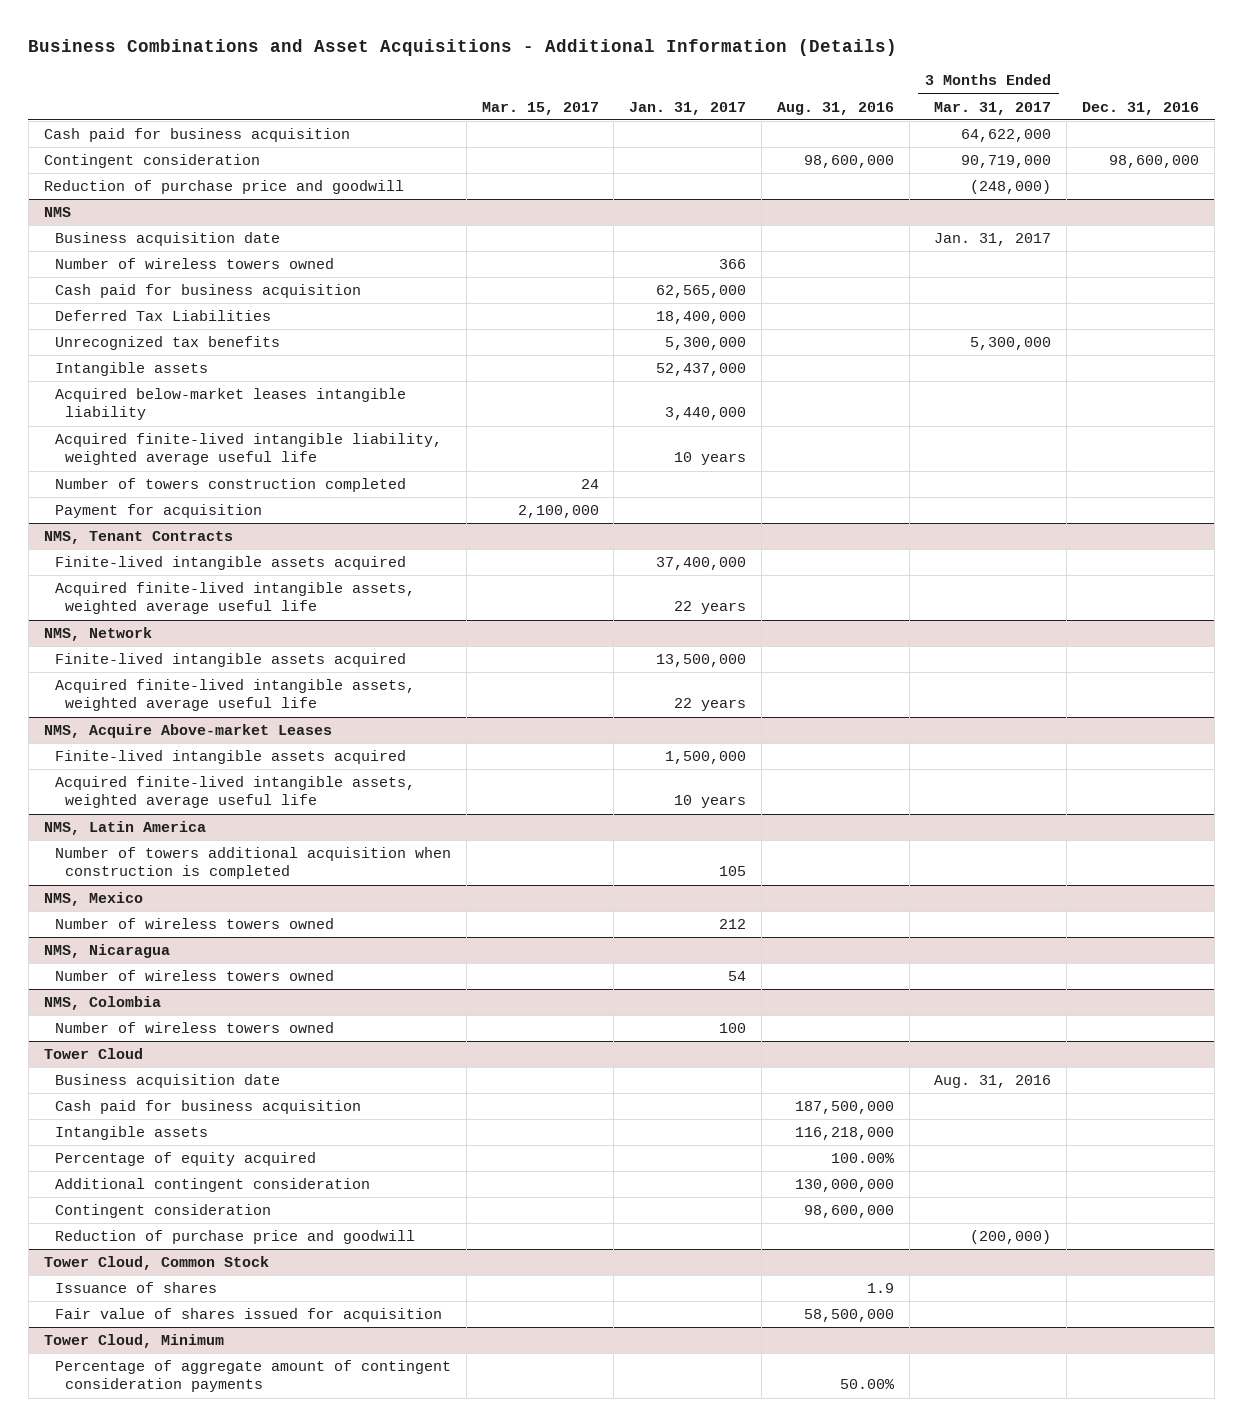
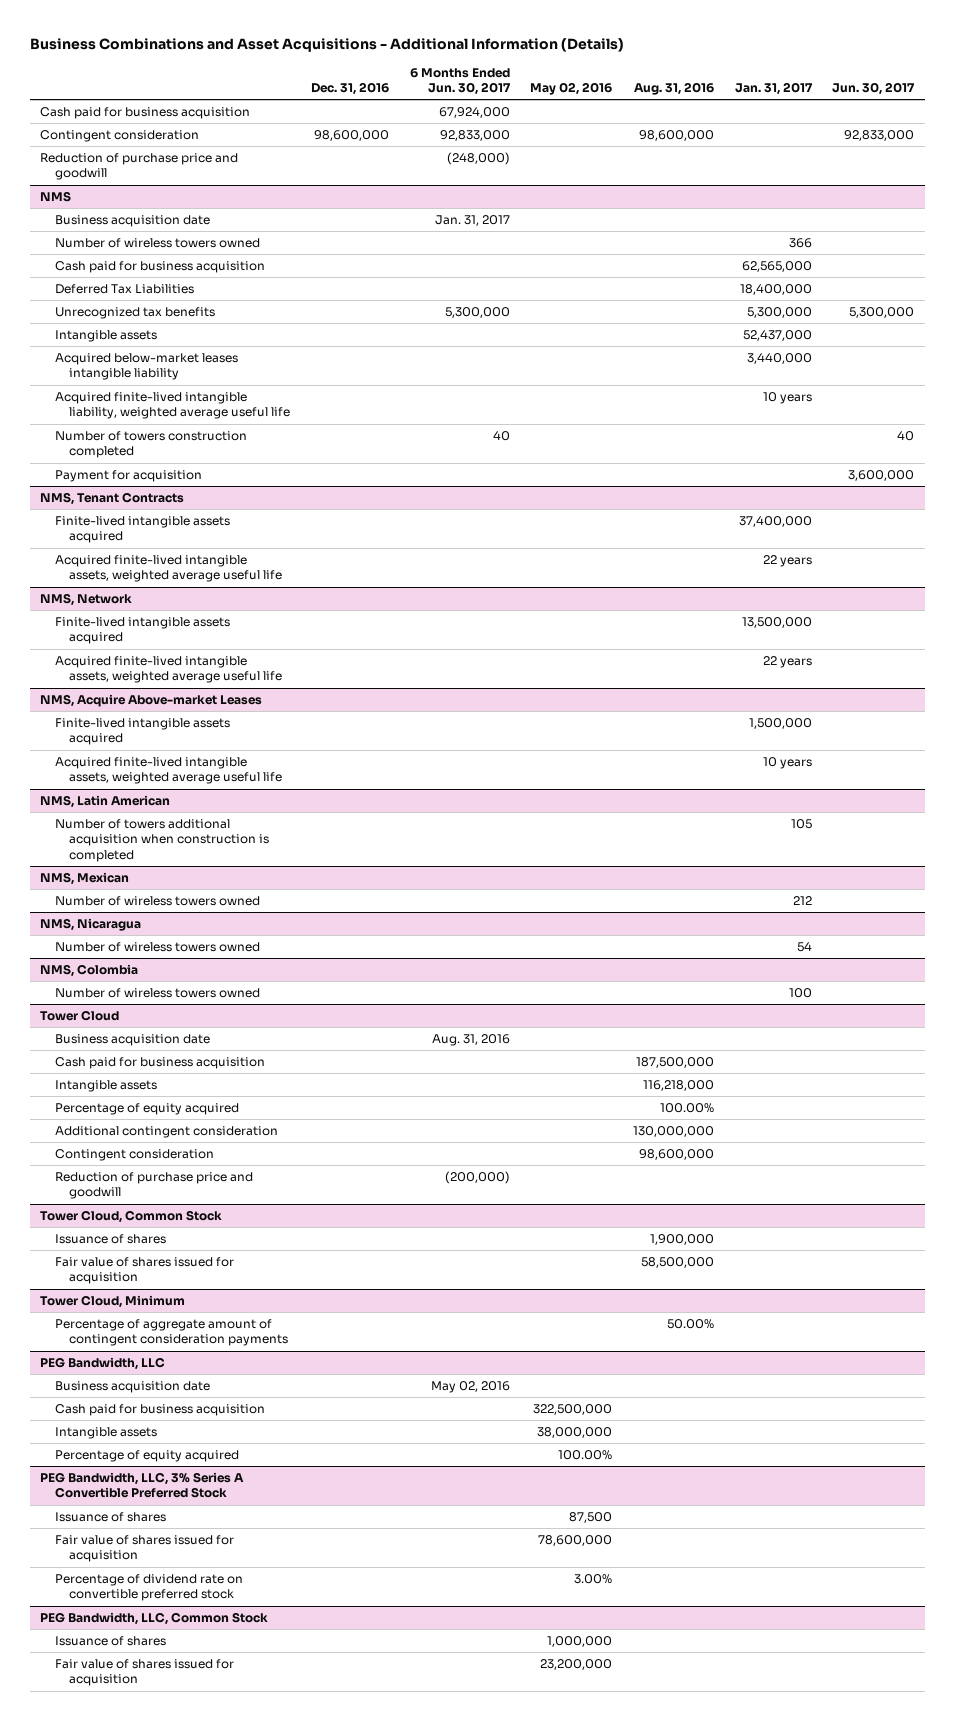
- | Mar. 15, 2017 | Jan. 31, 2017 | Aug. 31, 2016 | 3 Months Ended Mar. 31, 2017 | Dec. 31, 2016
+ | Dec. 31, 2016 | 6 Months Ended Jun. 30, 2017 | May 02, 2016 | Aug. 31, 2016 | Jan. 31, 2017 | Jun. 30, 2017
- NMS, Latin America
+ NMS, Latin American
- NMS, Mexico
+ NMS, Mexican
@ Tower Cloud, Common Stock
- Issuance of shares | | | 1.9 | |
+ Issuance of shares | | | | 1,900,000 | |
+ PEG Bandwidth, LLC
+ Business acquisition date | | May 02, 2016 | | | |
+ Cash paid for business acquisition | | | 322,500,000 | | |
+ Intangible assets | | | 38,000,000 | | |
+ Percentage of equity acquired | | | 100.00% | | |
+ PEG Bandwidth, LLC, 3% Series A Convertible Preferred Stock
+ Issuance of shares | | | 87,500 | | |
+ Fair value of shares issued for acquisition | | | 78,600,000 | | |
+ Percentage of dividend rate on convertible preferred stock | | | 3.00% | | |
+ PEG Bandwidth, LLC, Common Stock
+ Issuance of shares | | | 1,000,000 | | |
+ Fair value of shares issued for acquisition | | | 23,200,000 | | |

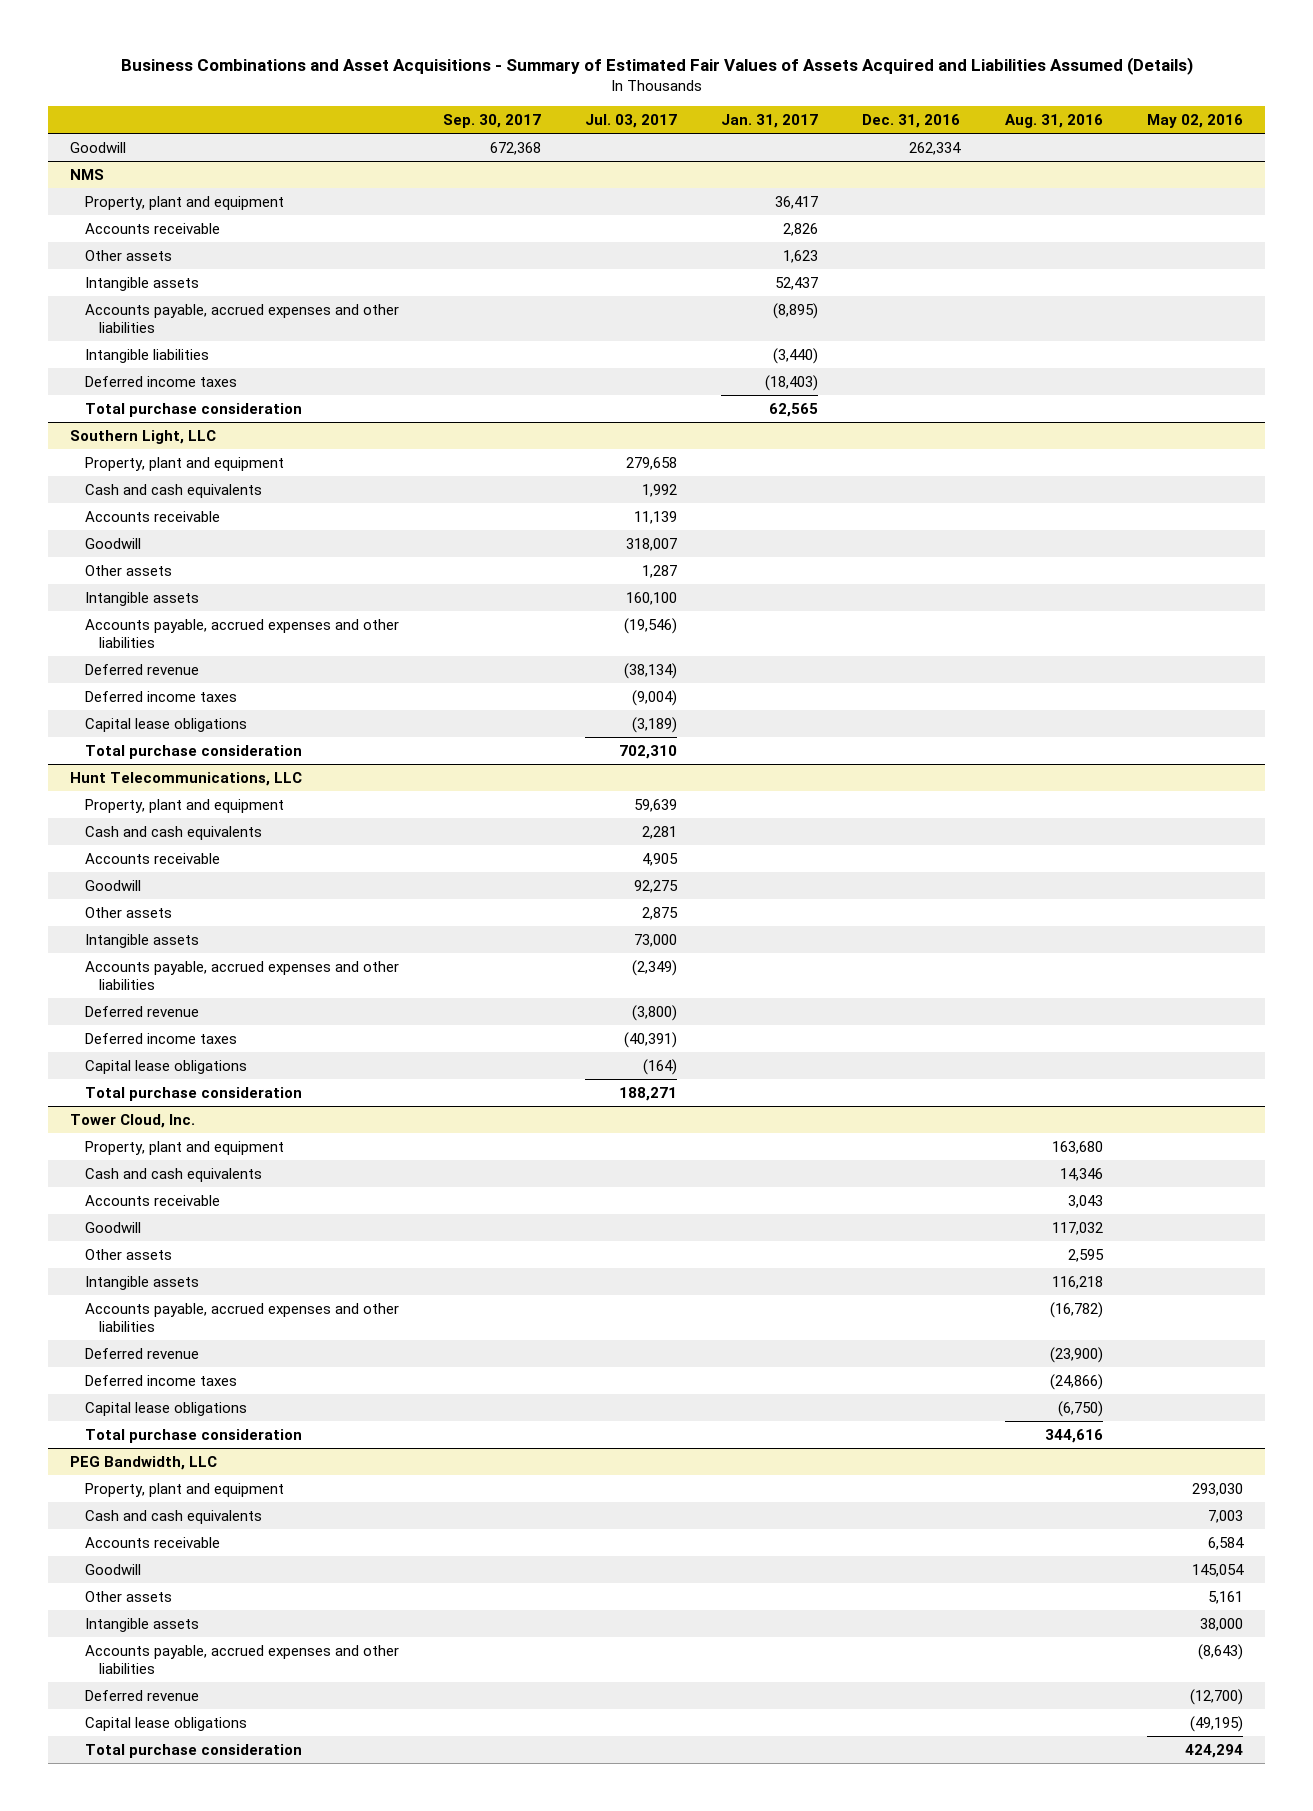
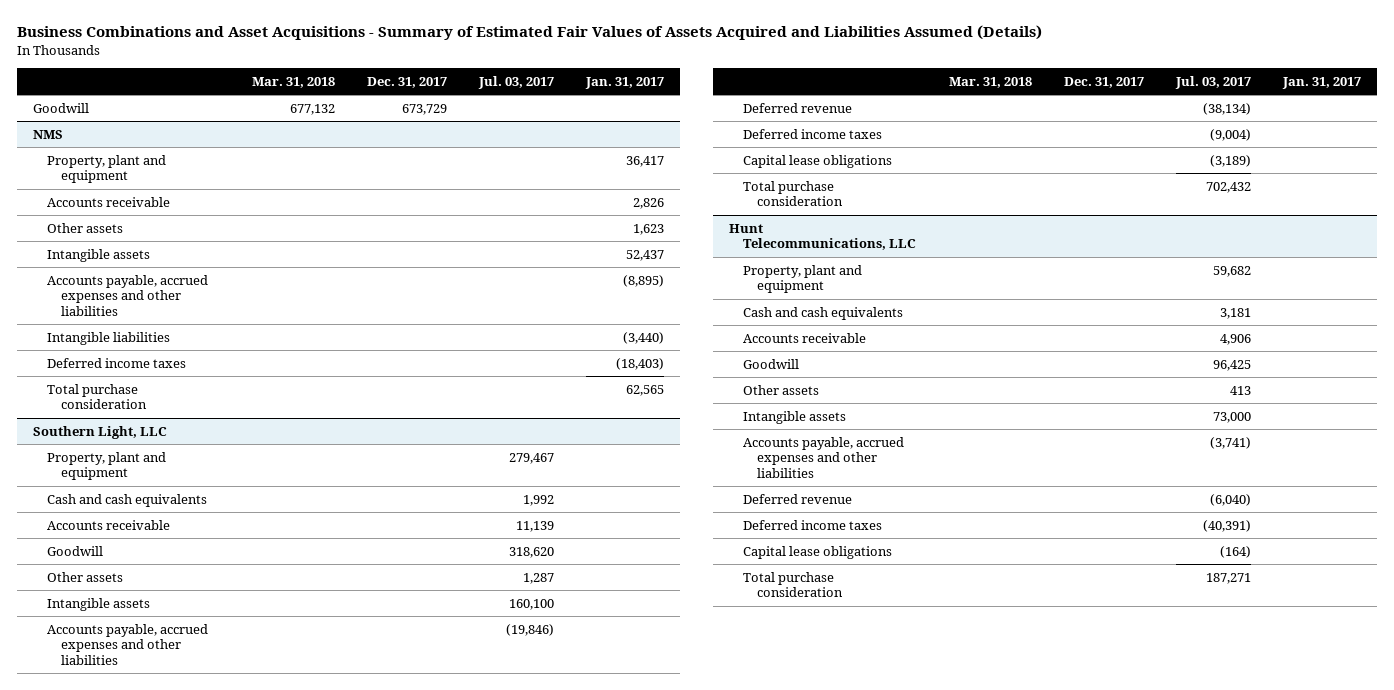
- | Sep. 30, 2017 | Jul. 03, 2017 | Jan. 31, 2017 | Dec. 31, 2016 | Aug. 31, 2016 | May 02, 2016
+ | Mar. 31, 2018 | Dec. 31, 2017 | Jul. 03, 2017 | Jan. 31, 2017
@ Southern Light, LLC
- Property, plant and equipment | | 279,658 | | | |
+ Property, plant and equipment | | | 279,467 |
- Goodwill | | 318,007 | | | |
+ Goodwill | | | 318,620 |
- Accounts payable, accrued expenses and other liabilities | | (19,546) | | | |
+ Accounts payable, accrued expenses and other liabilities | | | (19,846) |
- Total purchase consideration | | 702,310 | | | |
+ Total purchase consideration | | | 702,432 |
@ Hunt Telecommunications, LLC
- Property, plant and equipment | | 59,639 | | | |
- Cash and cash equivalents | | 2,281 | | | |
- Accounts receivable | | 4,905 | | | |
- Goodwill | | 92,275 | | | |
- Other assets | | 2,875 | | | |
+ Property, plant and equipment | | | 59,682 |
+ Cash and cash equivalents | | | 3,181 |
+ Accounts receivable | | | 4,906 |
+ Goodwill | | | 96,425 |
+ Other assets | | | 413 |
- Accounts payable, accrued expenses and other liabilities | | (2,349) | | | |
- Deferred revenue | | (3,800) | | | |
+ Accounts payable, accrued expenses and other liabilities | | | (3,741) |
+ Deferred revenue | | | (6,040) |
- Total purchase consideration | | 188,271 | | | |
- Tower Cloud, Inc.
- Property, plant and equipment | | | | | 163,680 |
- Cash and cash equivalents | | | | | 14,346 |
- Accounts receivable | | | | | 3,043 |
- Goodwill | | | | | 117,032 |
- Other assets | | | | | 2,595 |
- Intangible assets | | | | | 116,218 |
- Accounts payable, accrued expenses and other liabilities | | | | | (16,782) |
- Deferred revenue | | | | | (23,900) |
- Deferred income taxes | | | | | (24,866) |
- Capital lease obligations | | | | | (6,750) |
- Total purchase consideration | | | | | 344,616 |
- PEG Bandwidth, LLC
- Property, plant and equipment | | | | | | 293,030
- Cash and cash equivalents | | | | | | 7,003
- Accounts receivable | | | | | | 6,584
- Goodwill | | | | | | 145,054
- Other assets | | | | | | 5,161
- Intangible assets | | | | | | 38,000
- Accounts payable, accrued expenses and other liabilities | | | | | | (8,643)
- Deferred revenue | | | | | | (12,700)
- Capital lease obligations | | | | | | (49,195)
- Total purchase consideration | | | | | | 424,294
@ Hunt Telecommunications, LLC
+ Total purchase consideration | | | 187,271 |

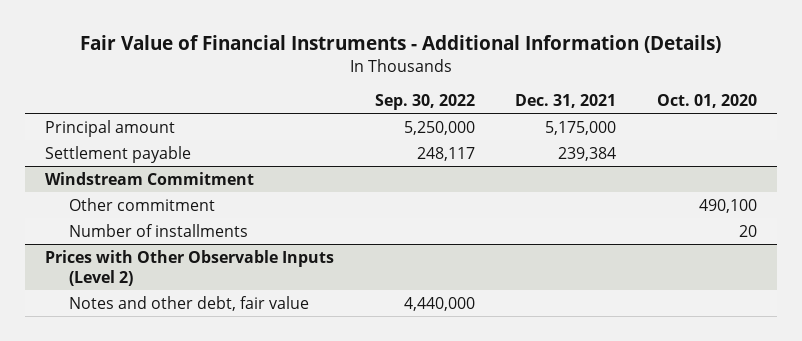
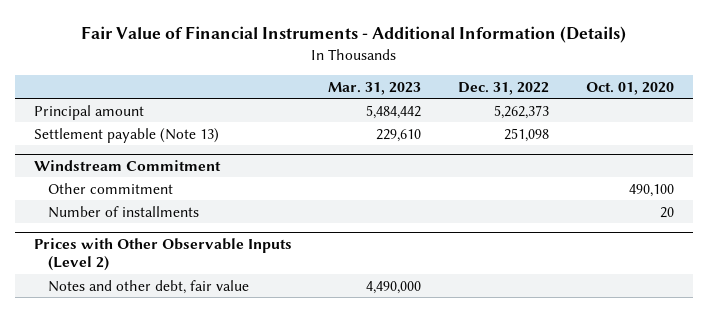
- | Sep. 30, 2022 | Dec. 31, 2021 | Oct. 01, 2020
+ | Mar. 31, 2023 | Dec. 31, 2022 | Oct. 01, 2020
- Settlement payable | 248,117 | 239,384 |
+ Settlement payable (Note 13) | 229,610 | 251,098 |

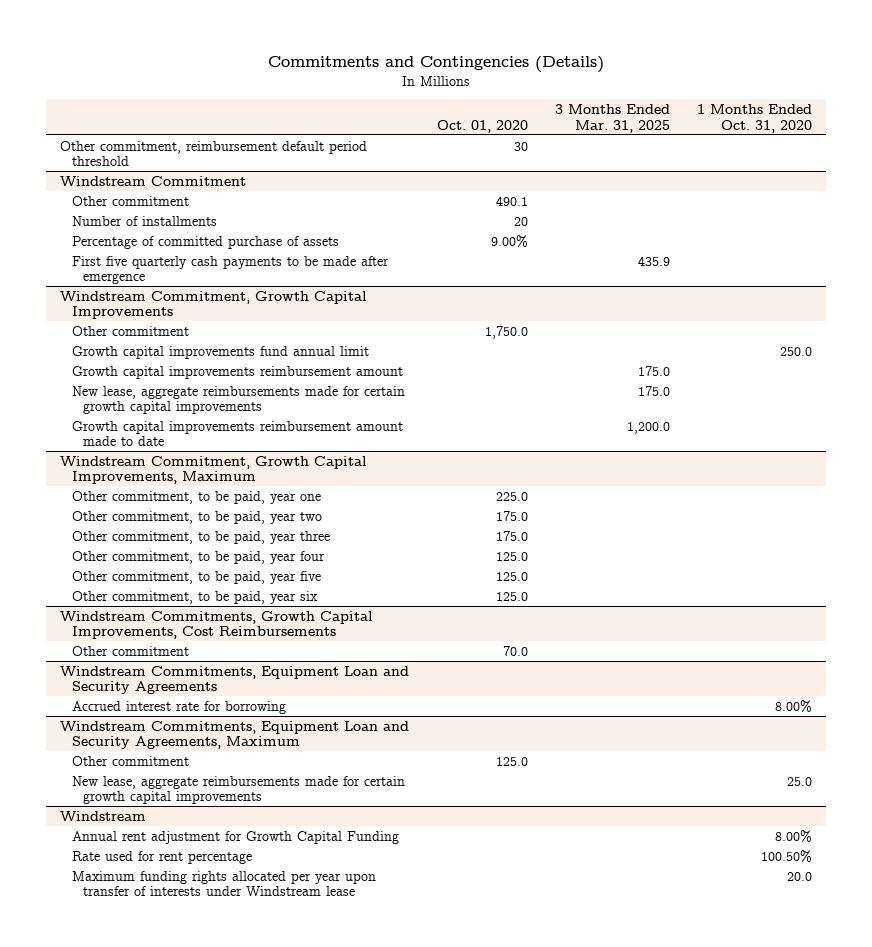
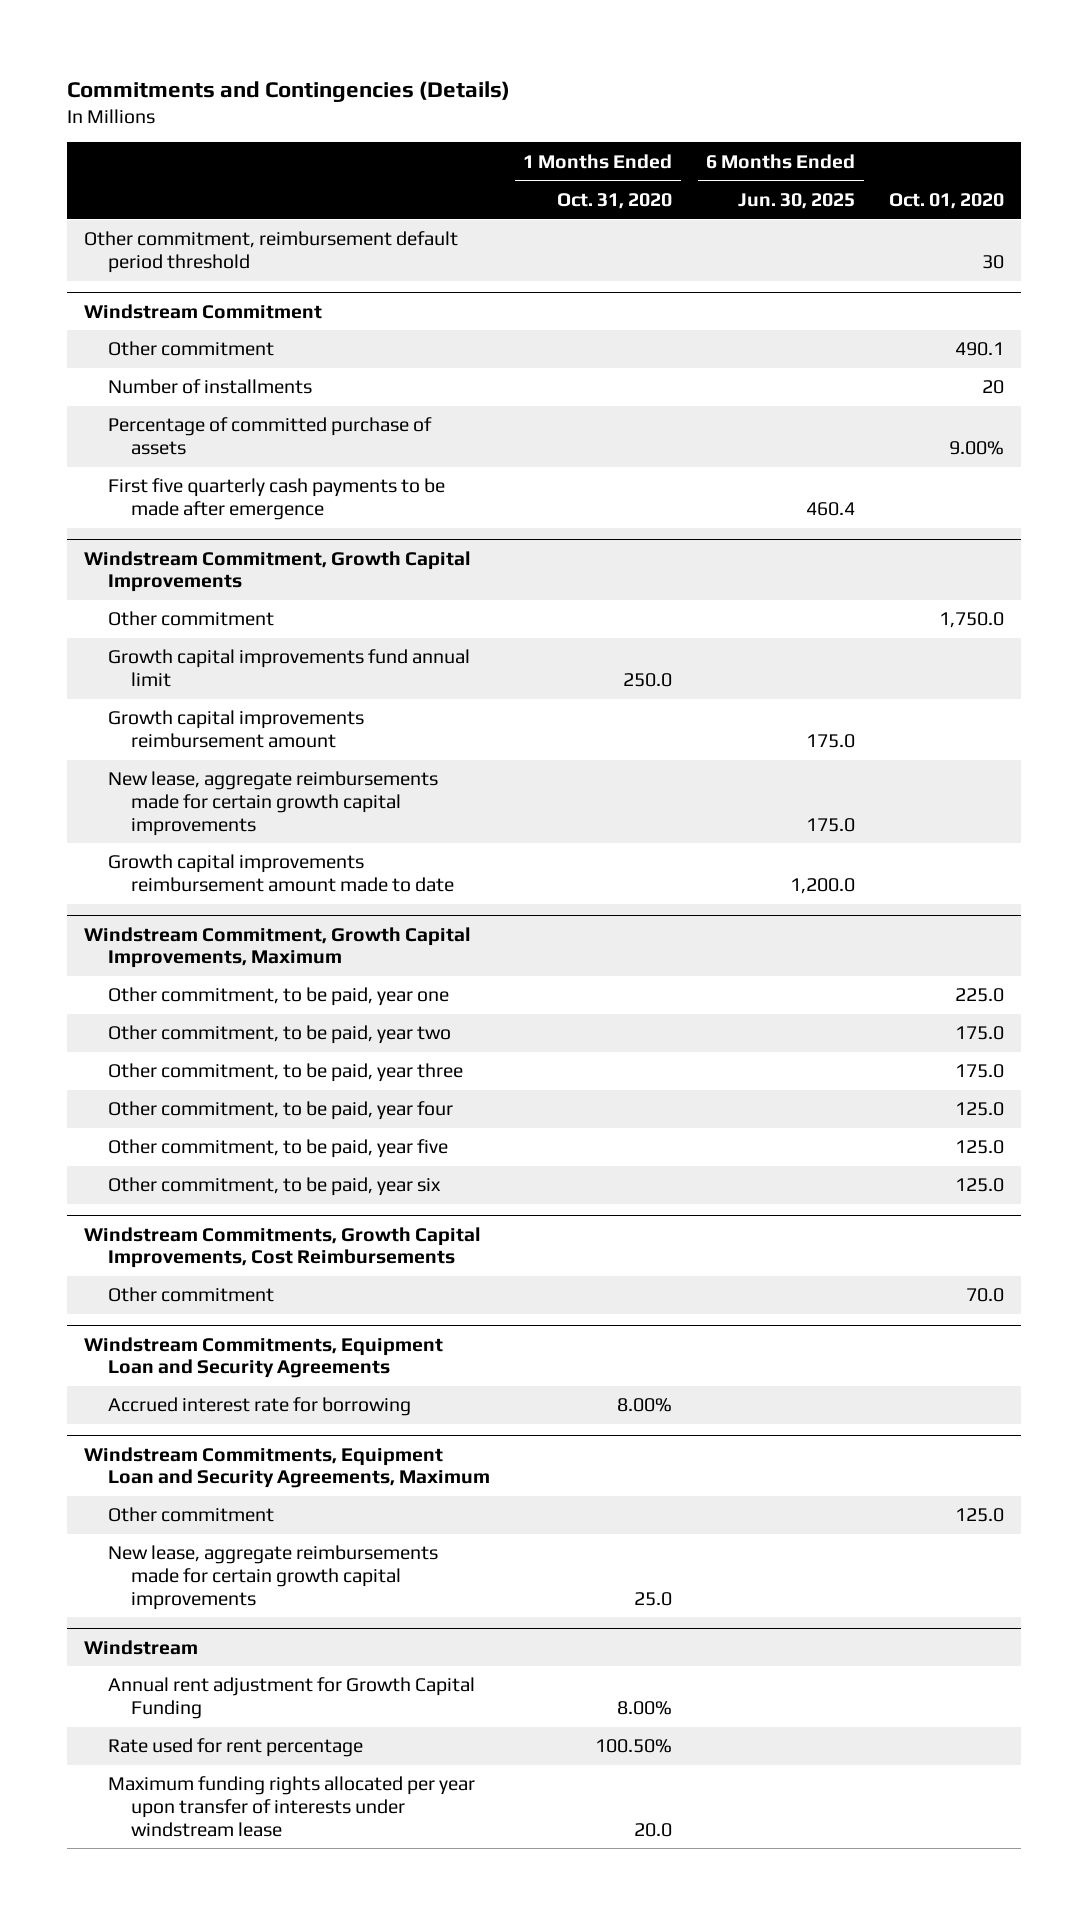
- | Oct. 01, 2020 | 3 Months Ended Mar. 31, 2025 | 1 Months Ended Oct. 31, 2020
+ | 1 Months Ended Oct. 31, 2020 | 6 Months Ended Jun. 30, 2025 | Oct. 01, 2020
@ Windstream
- Maximum funding rights allocated per year upon transfer of interests under Windstream lease | | | 20.0
+ Maximum funding rights allocated per year upon transfer of interests under windstream lease | 20.0 | |

